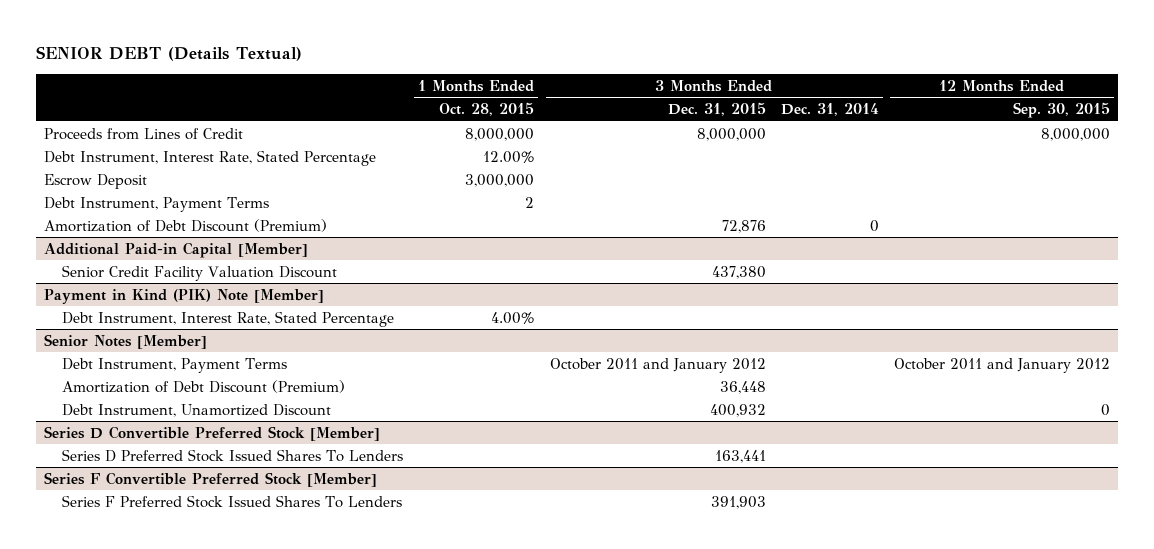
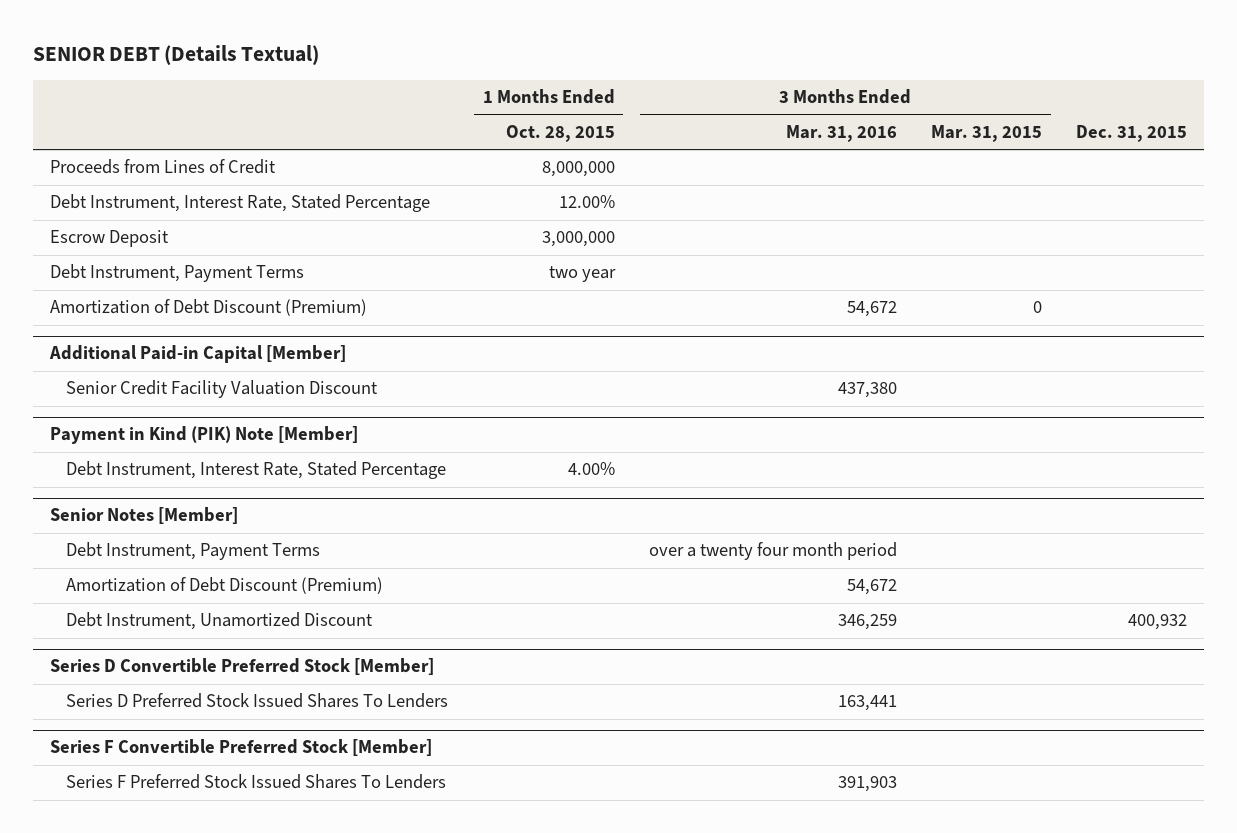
- | 1 Months Ended Oct. 28, 2015 | 3 Months Ended Dec. 31, 2015 | 3 Months Ended Dec. 31, 2014 | 12 Months Ended Sep. 30, 2015
+ | 1 Months Ended Oct. 28, 2015 | 3 Months Ended Mar. 31, 2016 | 3 Months Ended Mar. 31, 2015 | Dec. 31, 2015
- Debt Instrument, Payment Terms | 2 | | |
+ Debt Instrument, Payment Terms | two year | | |

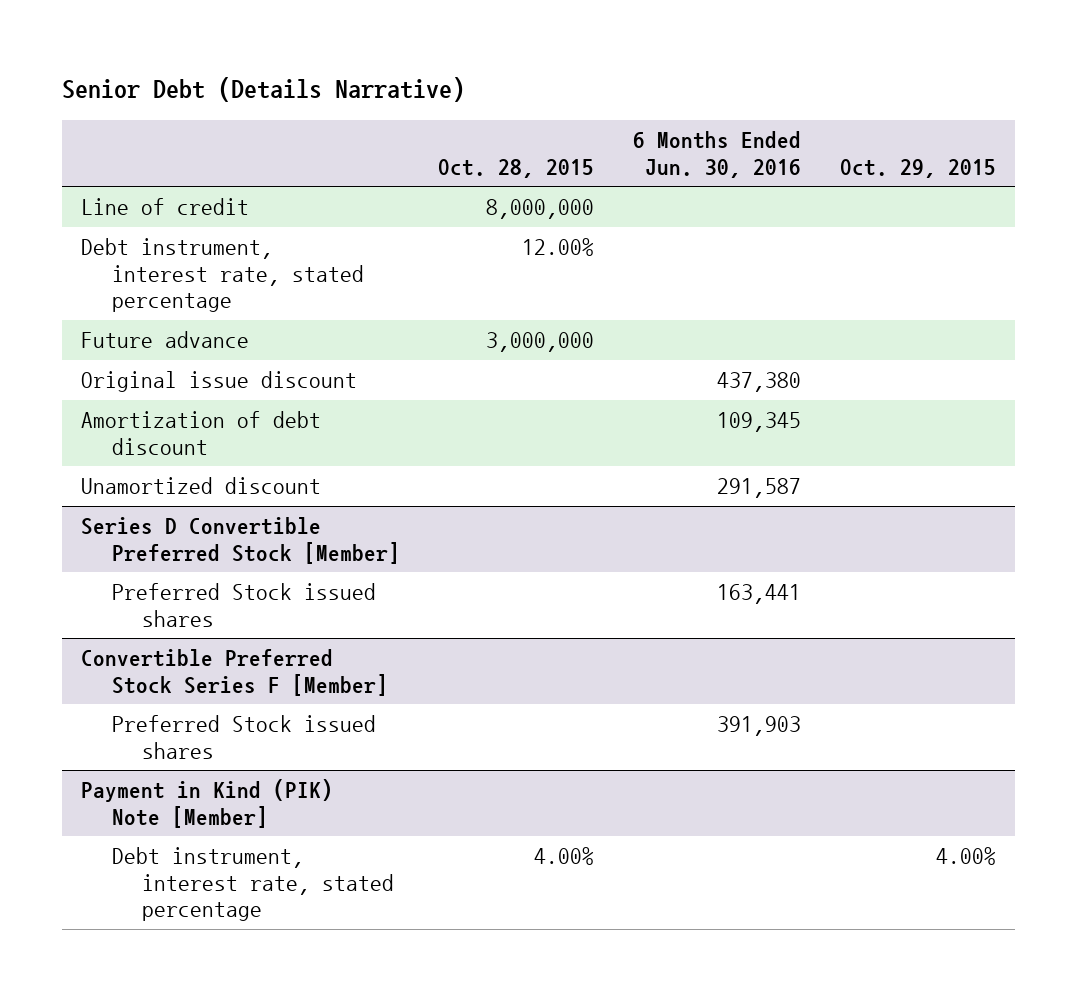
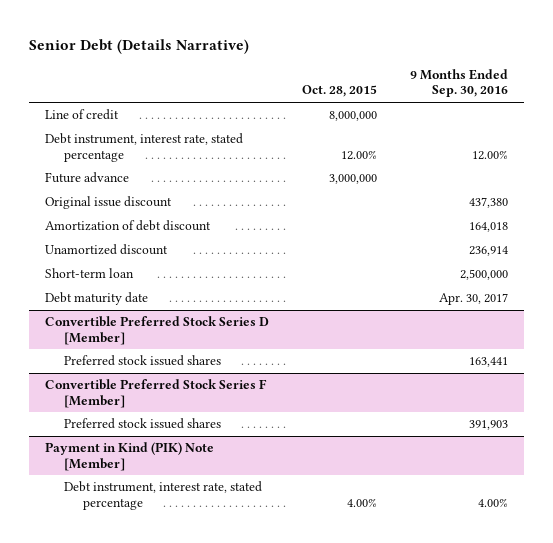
- | Oct. 28, 2015 | 6 Months Ended Jun. 30, 2016 | Oct. 29, 2015
+ | Oct. 28, 2015 | 9 Months Ended Sep. 30, 2016
- Series D Convertible Preferred Stock [Member]
- Preferred Stock issued shares | | 163,441 |
+ Short-term loan | | 2,500,000
+ Debt maturity date | | Apr. 30, 2017
+ Convertible Preferred Stock Series D [Member]
+ Preferred stock issued shares | | 163,441
@ Convertible Preferred Stock Series F [Member]
- Preferred Stock issued shares | | 391,903 |
+ Preferred stock issued shares | | 391,903

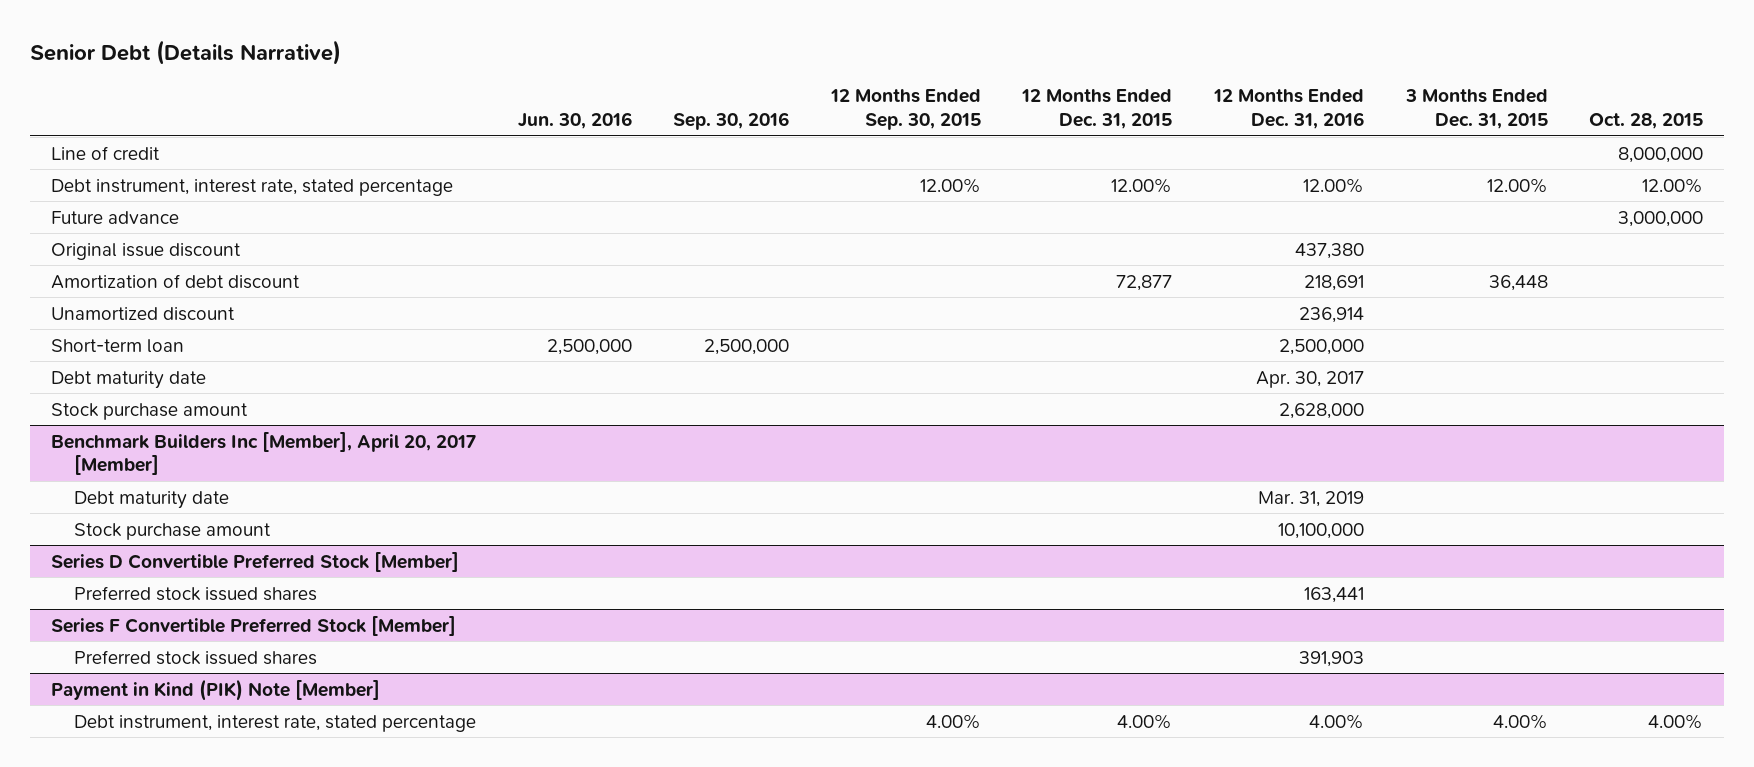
- | Oct. 28, 2015 | 9 Months Ended Sep. 30, 2016
+ | Jun. 30, 2016 | Sep. 30, 2016 | 12 Months Ended Sep. 30, 2015 | 12 Months Ended Dec. 31, 2015 | 12 Months Ended Dec. 31, 2016 | 3 Months Ended Dec. 31, 2015 | Oct. 28, 2015
- Convertible Preferred Stock Series D [Member]
+ Stock purchase amount | | | | | 2,628,000 | |
+ Benchmark Builders Inc [Member], April 20, 2017 [Member]
+ Debt maturity date | | | | | Mar. 31, 2019 | |
+ Stock purchase amount | | | | | 10,100,000 | |
+ Series D Convertible Preferred Stock [Member]
- Convertible Preferred Stock Series F [Member]
+ Series F Convertible Preferred Stock [Member]

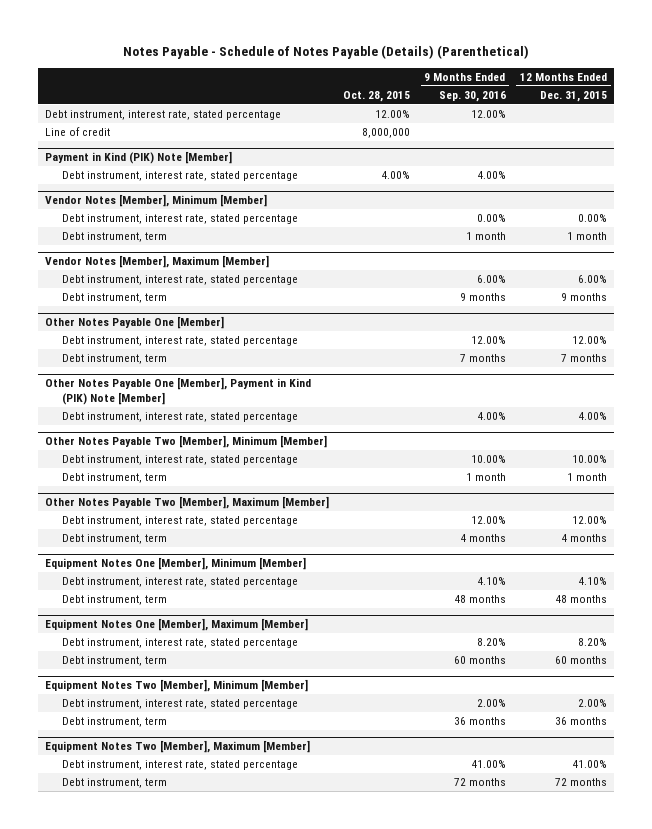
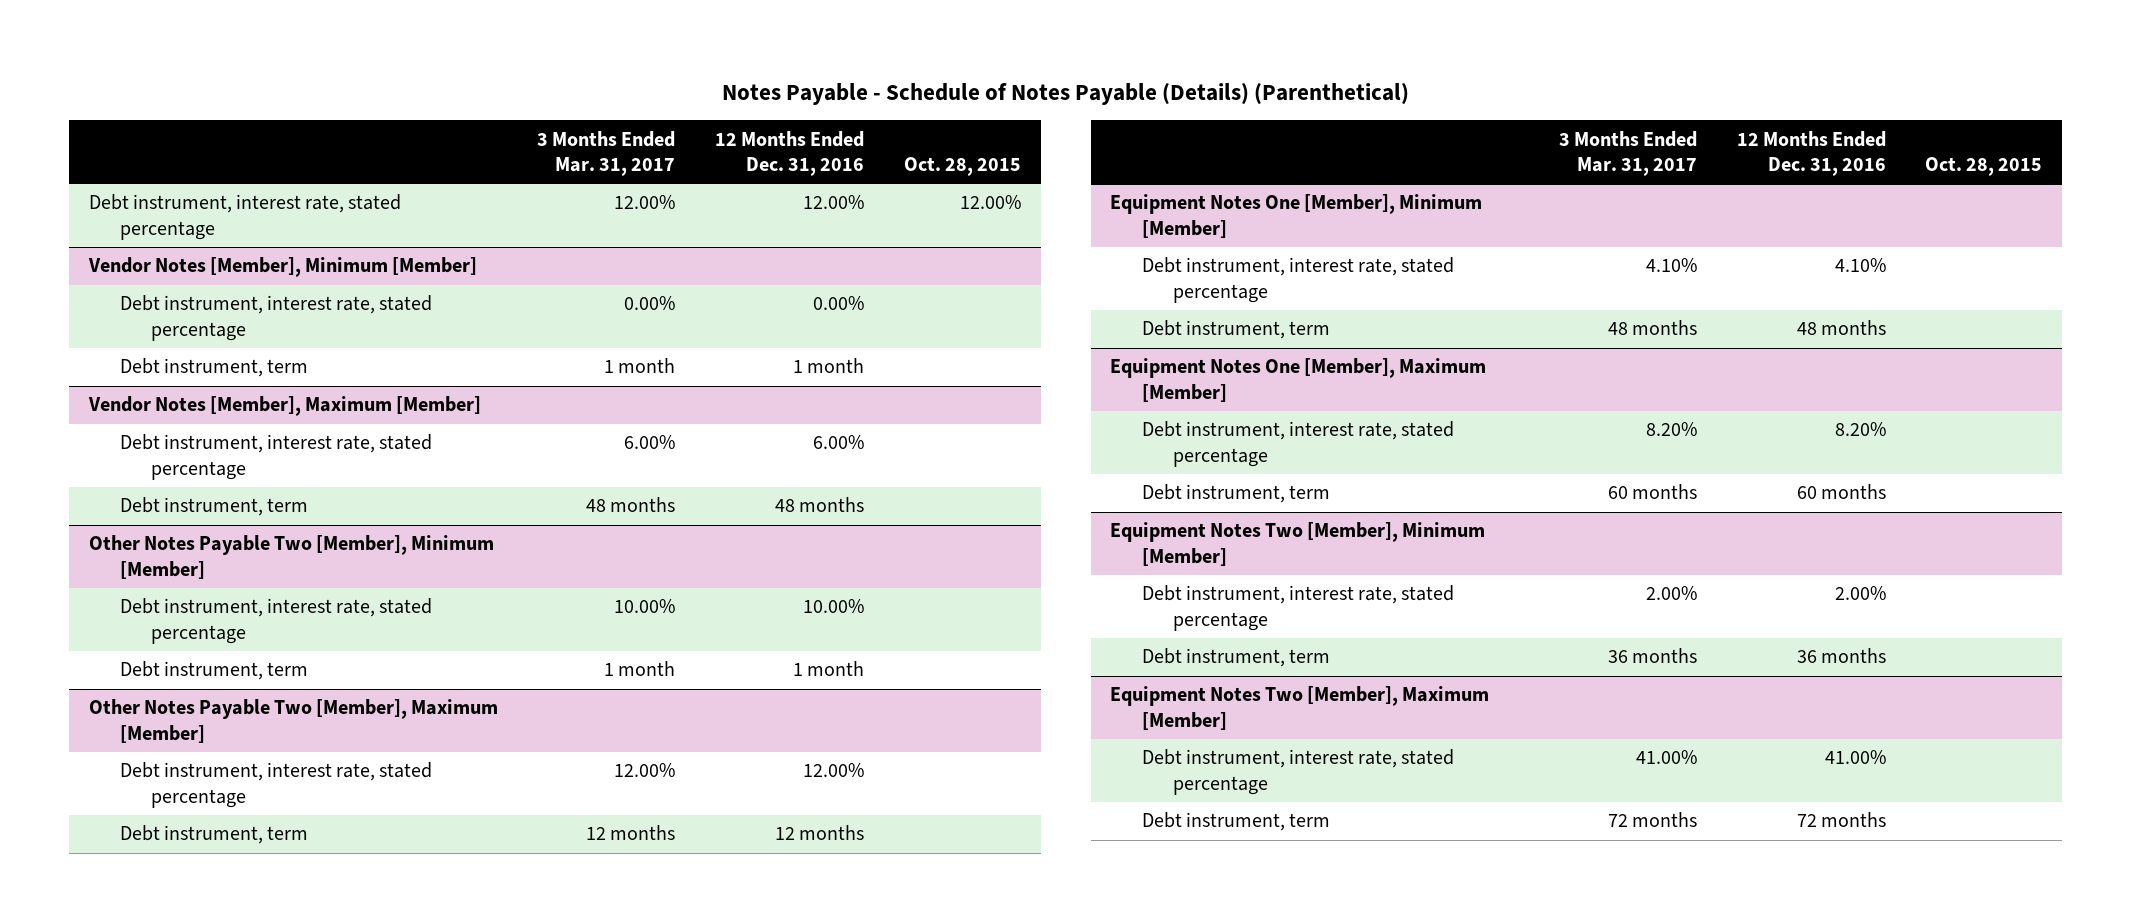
- | Oct. 28, 2015 | 9 Months Ended Sep. 30, 2016 | 12 Months Ended Dec. 31, 2015
+ | 3 Months Ended Mar. 31, 2017 | 12 Months Ended Dec. 31, 2016 | Oct. 28, 2015
- Line of credit | 8,000,000 | |
- Payment in Kind (PIK) Note [Member]
- Debt instrument, interest rate, stated percentage | 4.00% | 4.00% |
- Other Notes Payable One [Member]
- Debt instrument, interest rate, stated percentage | | 12.00% | 12.00%
- Debt instrument, term | | 7 months | 7 months
- Other Notes Payable One [Member], Payment in Kind (PIK) Note [Member]
- Debt instrument, interest rate, stated percentage | | 4.00% | 4.00%

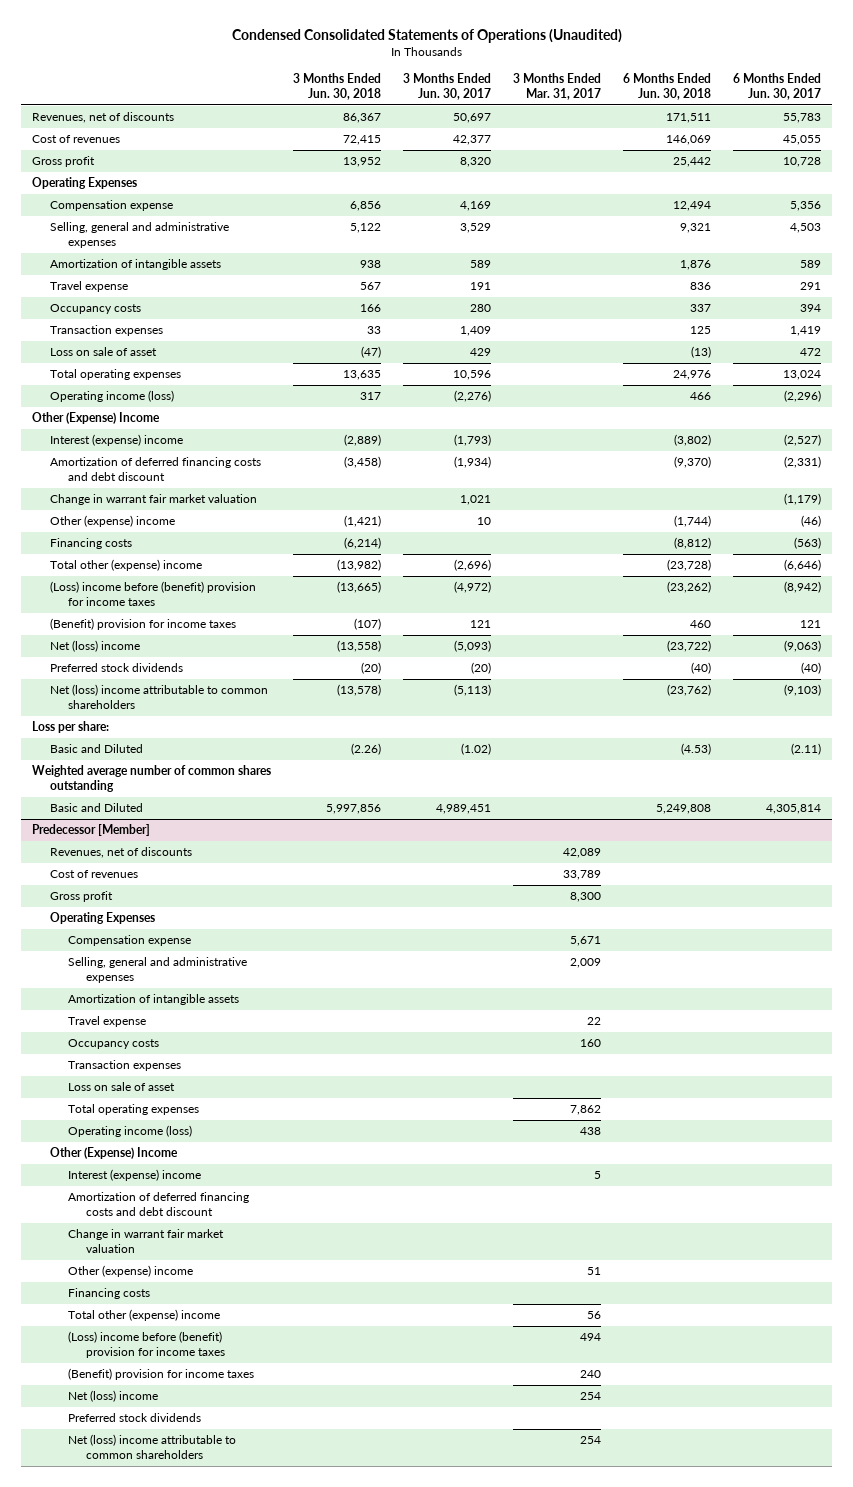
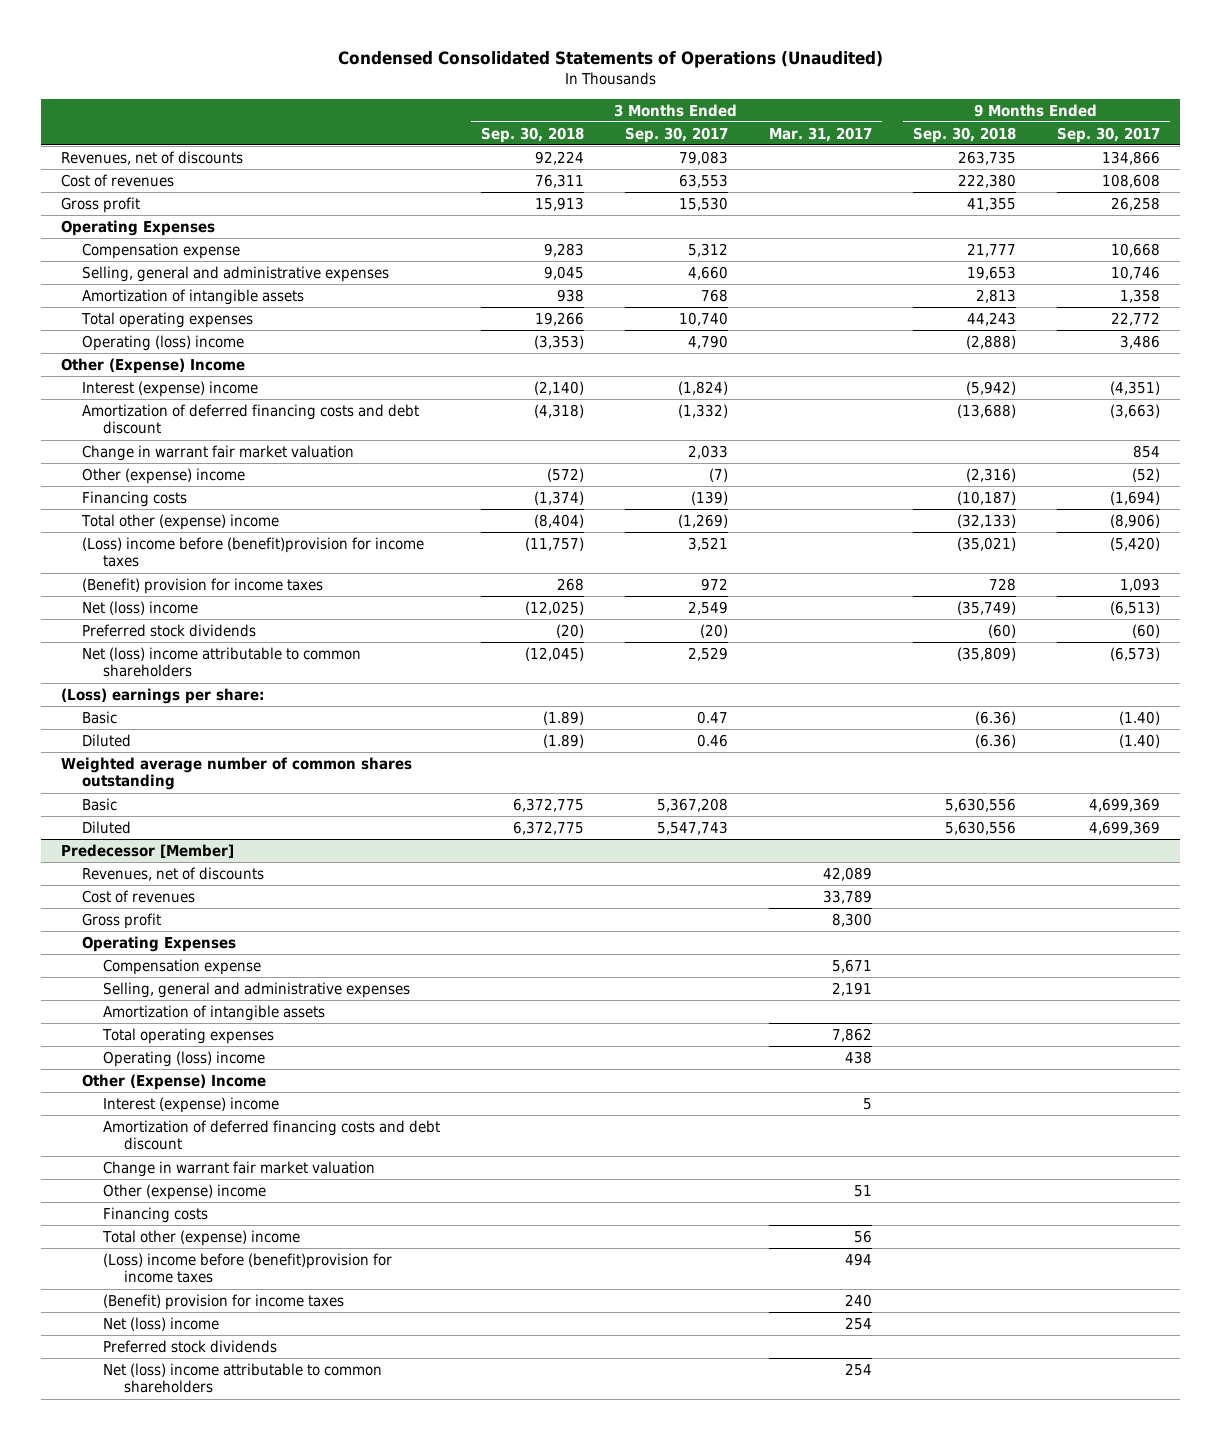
- | 3 Months Ended Jun. 30, 2018 | 3 Months Ended Jun. 30, 2017 | 3 Months Ended Mar. 31, 2017 | 6 Months Ended Jun. 30, 2018 | 6 Months Ended Jun. 30, 2017
+ | 3 Months Ended Sep. 30, 2018 | 3 Months Ended Sep. 30, 2017 | 3 Months Ended Mar. 31, 2017 | 9 Months Ended Sep. 30, 2018 | 9 Months Ended Sep. 30, 2017
- Travel expense | 567 | 191 | | 836 | 291
- Occupancy costs | 166 | 280 | | 337 | 394
- Transaction expenses | 33 | 1,409 | | 125 | 1,419
- Loss on sale of asset | (47) | 429 | | (13) | 472
- Operating income (loss) | 317 | (2,276) | | 466 | (2,296)
+ Operating (loss) income | (3,353) | 4,790 | | (2,888) | 3,486
- (Loss) income before (benefit) provision for income taxes | (13,665) | (4,972) | | (23,262) | (8,942)
+ (Loss) income before (benefit)provision for income taxes | (11,757) | 3,521 | | (35,021) | (5,420)
- Loss per share:
- Basic and Diluted | (2.26) | (1.02) | | (4.53) | (2.11)
+ (Loss) earnings per share:
+ Basic | (1.89) | 0.47 | | (6.36) | (1.40)
+ Diluted | (1.89) | 0.46 | | (6.36) | (1.40)
- Basic and Diluted | 5,997,856 | 4,989,451 | | 5,249,808 | 4,305,814
+ Basic | 6,372,775 | 5,367,208 | | 5,630,556 | 4,699,369
+ Diluted | 6,372,775 | 5,547,743 | | 5,630,556 | 4,699,369
@ Predecessor [Member]
- Selling, general and administrative expenses | | | 2,009 | |
+ Selling, general and administrative expenses | | | 2,191 | |
- Travel expense | | | 22 | |
- Occupancy costs | | | 160 | |
- Transaction expenses
- Loss on sale of asset
- Operating income (loss) | | | 438 | |
+ Operating (loss) income | | | 438 | |
- (Loss) income before (benefit) provision for income taxes | | | 494 | |
+ (Loss) income before (benefit)provision for income taxes | | | 494 | |

